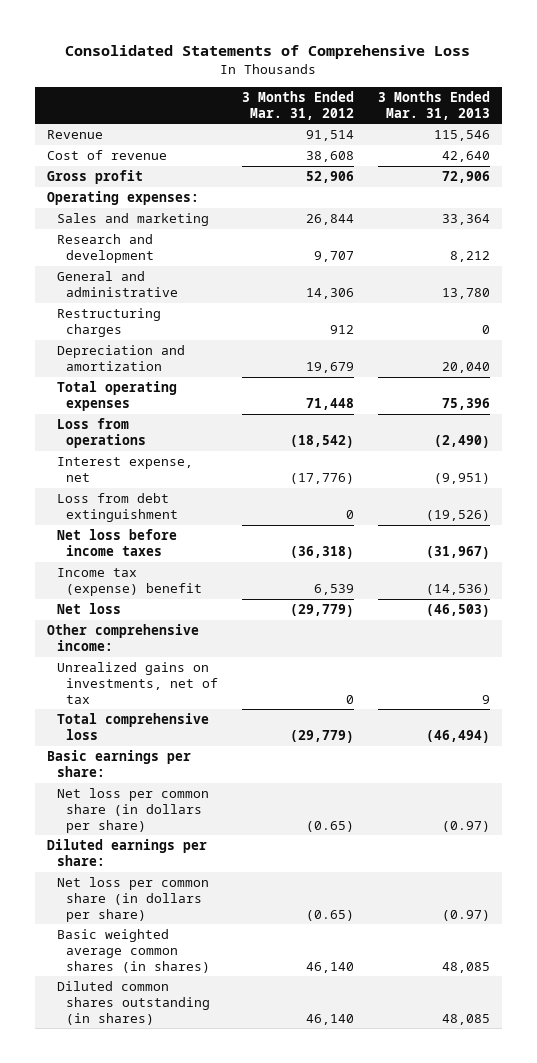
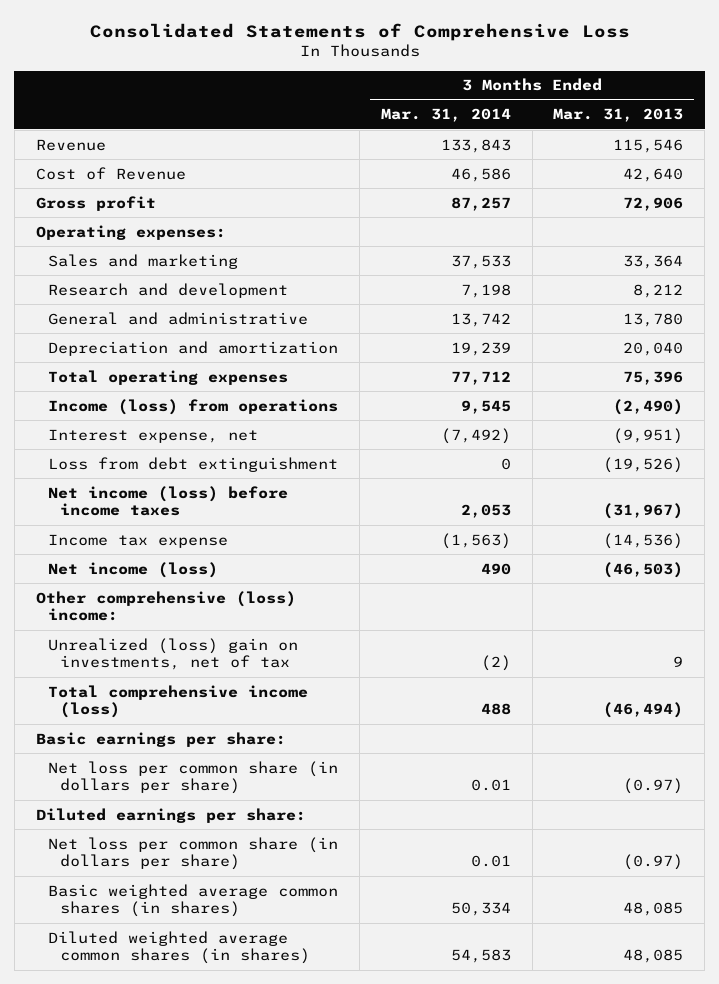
- | 3 Months Ended Mar. 31, 2012 | 3 Months Ended Mar. 31, 2013
+ | 3 Months Ended Mar. 31, 2014 | 3 Months Ended Mar. 31, 2013
- Cost of revenue | 38,608 | 42,640
+ Cost of Revenue | 46,586 | 42,640
- Restructuring charges | 912 | 0
- Loss from operations | (18,542) | (2,490)
+ Income (loss) from operations | 9,545 | (2,490)
- Net loss before income taxes | (36,318) | (31,967)
- Income tax (expense) benefit | 6,539 | (14,536)
- Net loss | (29,779) | (46,503)
- Other comprehensive income:
- Unrealized gains on investments, net of tax | 0 | 9
- Total comprehensive loss | (29,779) | (46,494)
+ Net income (loss) before income taxes | 2,053 | (31,967)
+ Income tax expense | (1,563) | (14,536)
+ Net income (loss) | 490 | (46,503)
+ Other comprehensive (loss) income:
+ Unrealized (loss) gain on investments, net of tax | (2) | 9
+ Total comprehensive income (loss) | 488 | (46,494)
- Diluted common shares outstanding (in shares) | 46,140 | 48,085
+ Diluted weighted average common shares (in shares) | 54,583 | 48,085

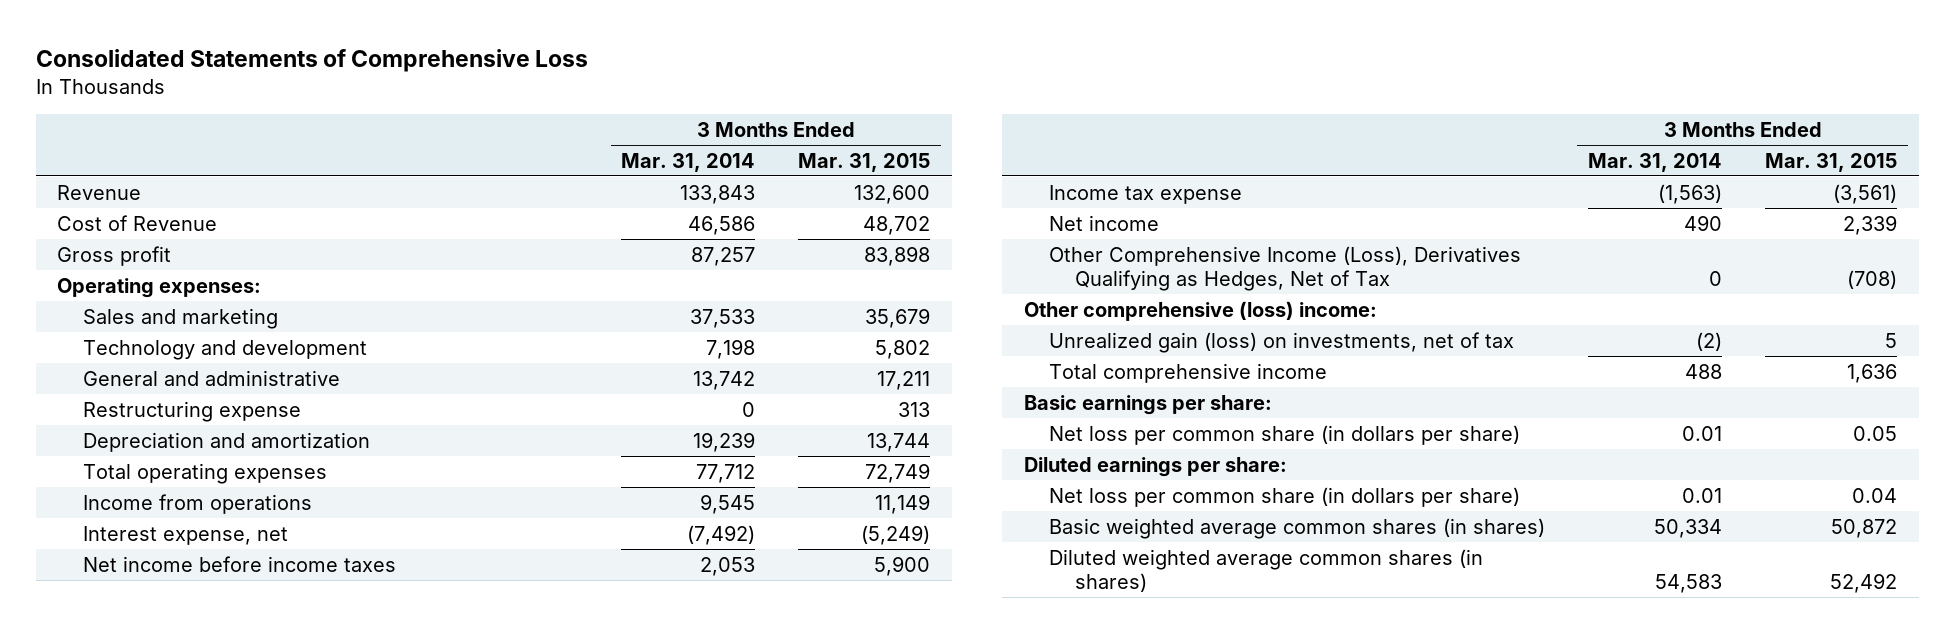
- | 3 Months Ended Mar. 31, 2014 | 3 Months Ended Mar. 31, 2013
+ | 3 Months Ended Mar. 31, 2014 | 3 Months Ended Mar. 31, 2015
- Research and development | 7,198 | 8,212
+ Technology and development | 7,198 | 5,802
+ Restructuring expense | 0 | 313
- Income (loss) from operations | 9,545 | (2,490)
+ Income from operations | 9,545 | 11,149
- Loss from debt extinguishment | 0 | (19,526)
- Net income (loss) before income taxes | 2,053 | (31,967)
+ Net income before income taxes | 2,053 | 5,900
- Net income (loss) | 490 | (46,503)
+ Net income | 490 | 2,339
+ Other Comprehensive Income (Loss), Derivatives Qualifying as Hedges, Net of Tax | 0 | (708)
- Unrealized (loss) gain on investments, net of tax | (2) | 9
- Total comprehensive income (loss) | 488 | (46,494)
+ Unrealized gain (loss) on investments, net of tax | (2) | 5
+ Total comprehensive income | 488 | 1,636

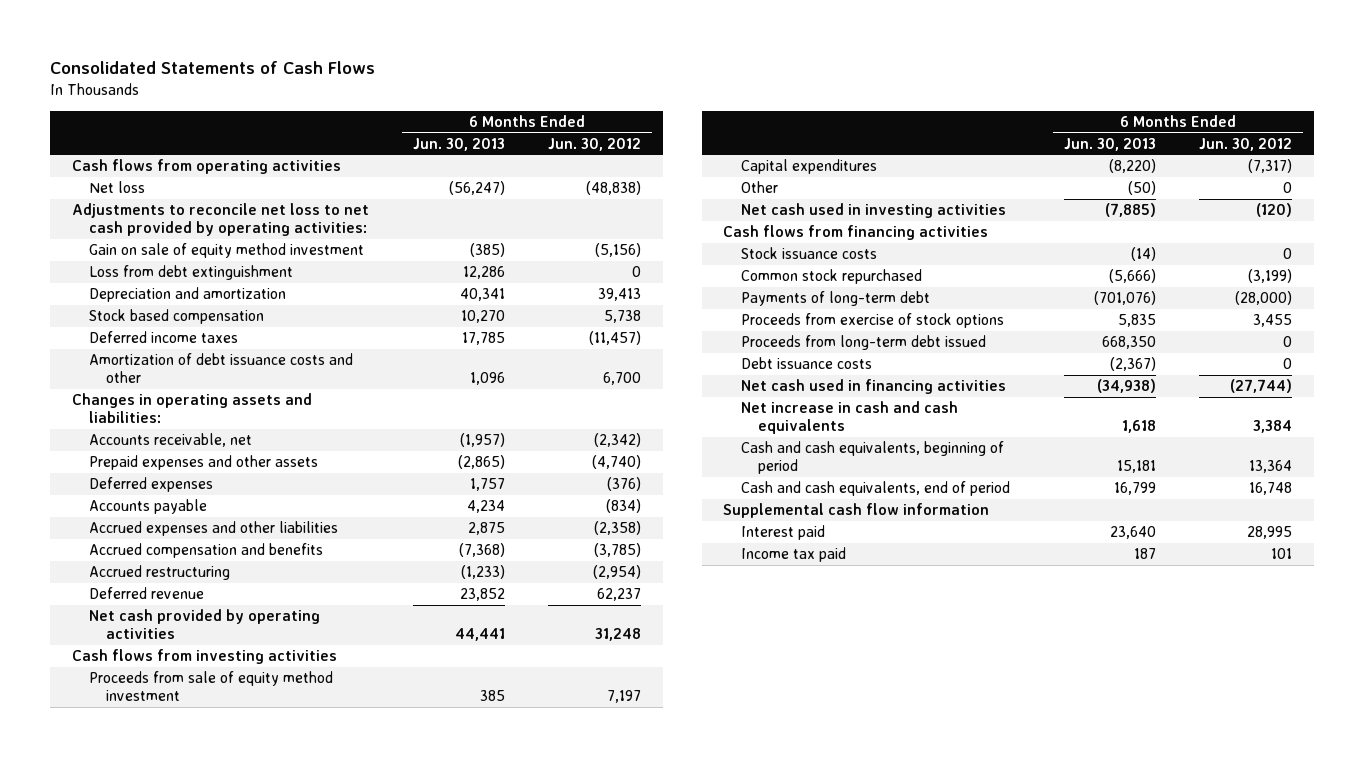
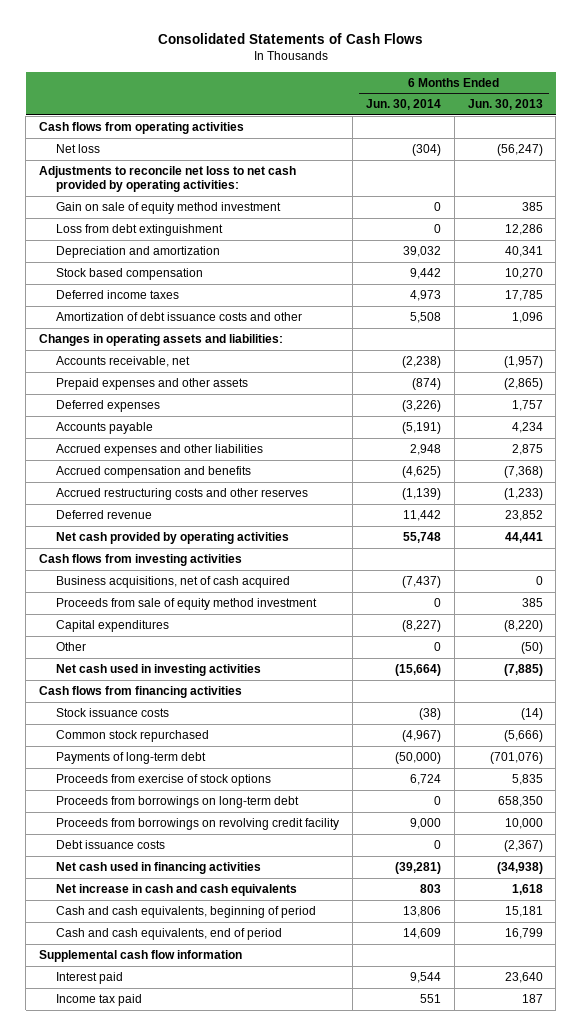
- | 6 Months Ended Jun. 30, 2013 | 6 Months Ended Jun. 30, 2012
+ | 6 Months Ended Jun. 30, 2014 | 6 Months Ended Jun. 30, 2013
- Gain on sale of equity method investment | (385) | (5,156)
+ Gain on sale of equity method investment | 0 | 385
- Accrued restructuring | (1,233) | (2,954)
+ Accrued restructuring costs and other reserves | (1,139) | (1,233)
+ Business acquisitions, net of cash acquired | (7,437) | 0
- Proceeds from long-term debt issued | 668,350 | 0
+ Proceeds from borrowings on long-term debt | 0 | 658,350
+ Proceeds from borrowings on revolving credit facility | 9,000 | 10,000

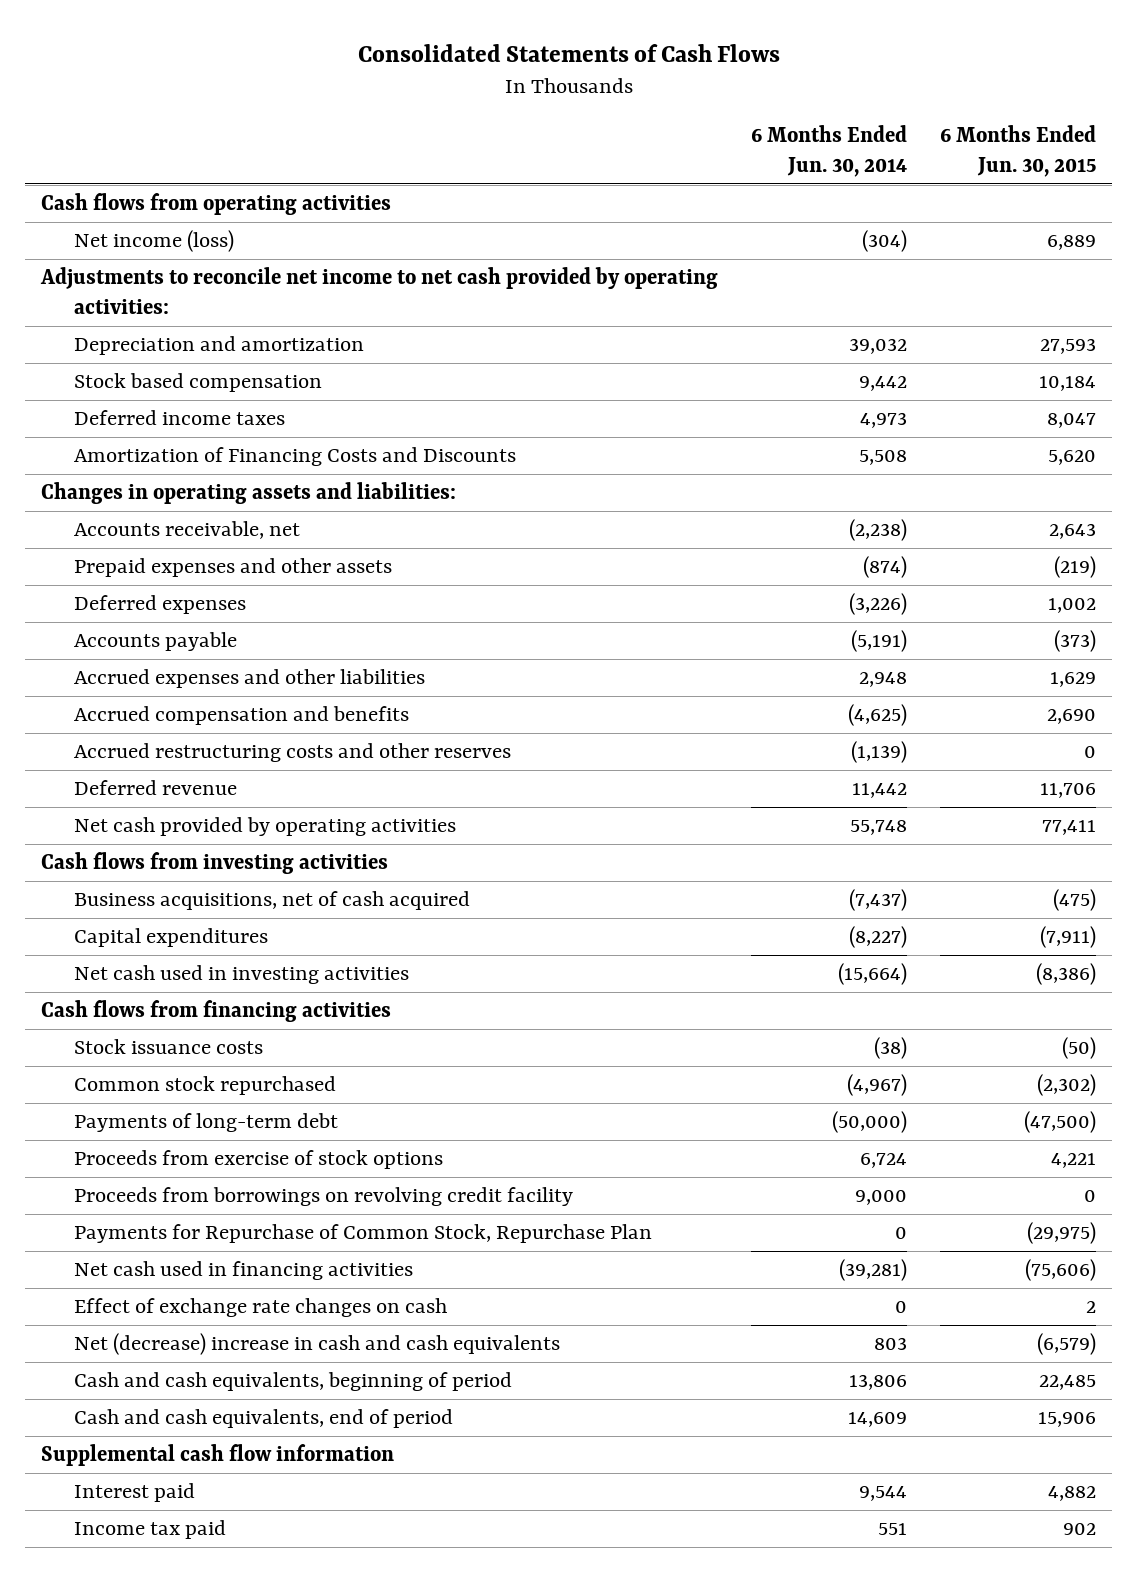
- | 6 Months Ended Jun. 30, 2014 | 6 Months Ended Jun. 30, 2013
+ | 6 Months Ended Jun. 30, 2014 | 6 Months Ended Jun. 30, 2015
- Net loss | (304) | (56,247)
- Adjustments to reconcile net loss to net cash provided by operating activities:
- Gain on sale of equity method investment | 0 | 385
- Loss from debt extinguishment | 0 | 12,286
+ Net income (loss) | (304) | 6,889
+ Adjustments to reconcile net income to net cash provided by operating activities:
- Amortization of debt issuance costs and other | 5,508 | 1,096
+ Amortization of Financing Costs and Discounts | 5,508 | 5,620
- Proceeds from sale of equity method investment | 0 | 385
- Other | 0 | (50)
- Proceeds from borrowings on long-term debt | 0 | 658,350
- Debt issuance costs | 0 | (2,367)
+ Payments for Repurchase of Common Stock, Repurchase Plan | 0 | (29,975)
- Net increase in cash and cash equivalents | 803 | 1,618
+ Effect of exchange rate changes on cash | 0 | 2
+ Net (decrease) increase in cash and cash equivalents | 803 | (6,579)

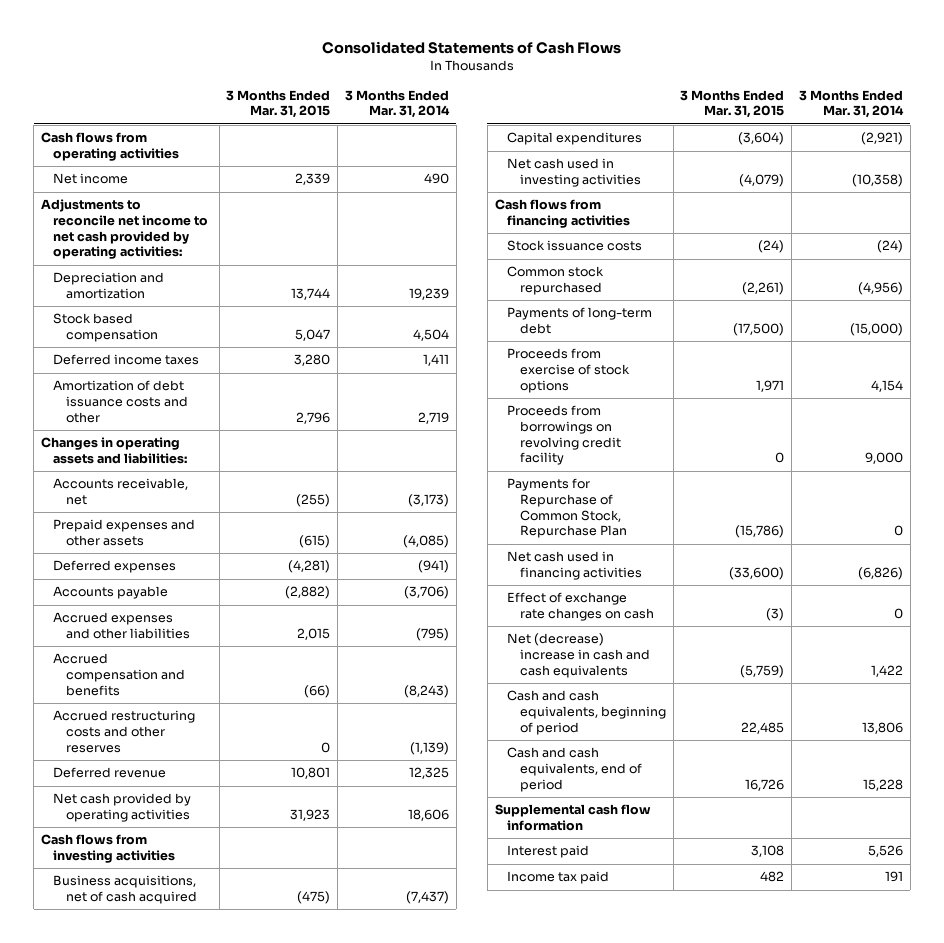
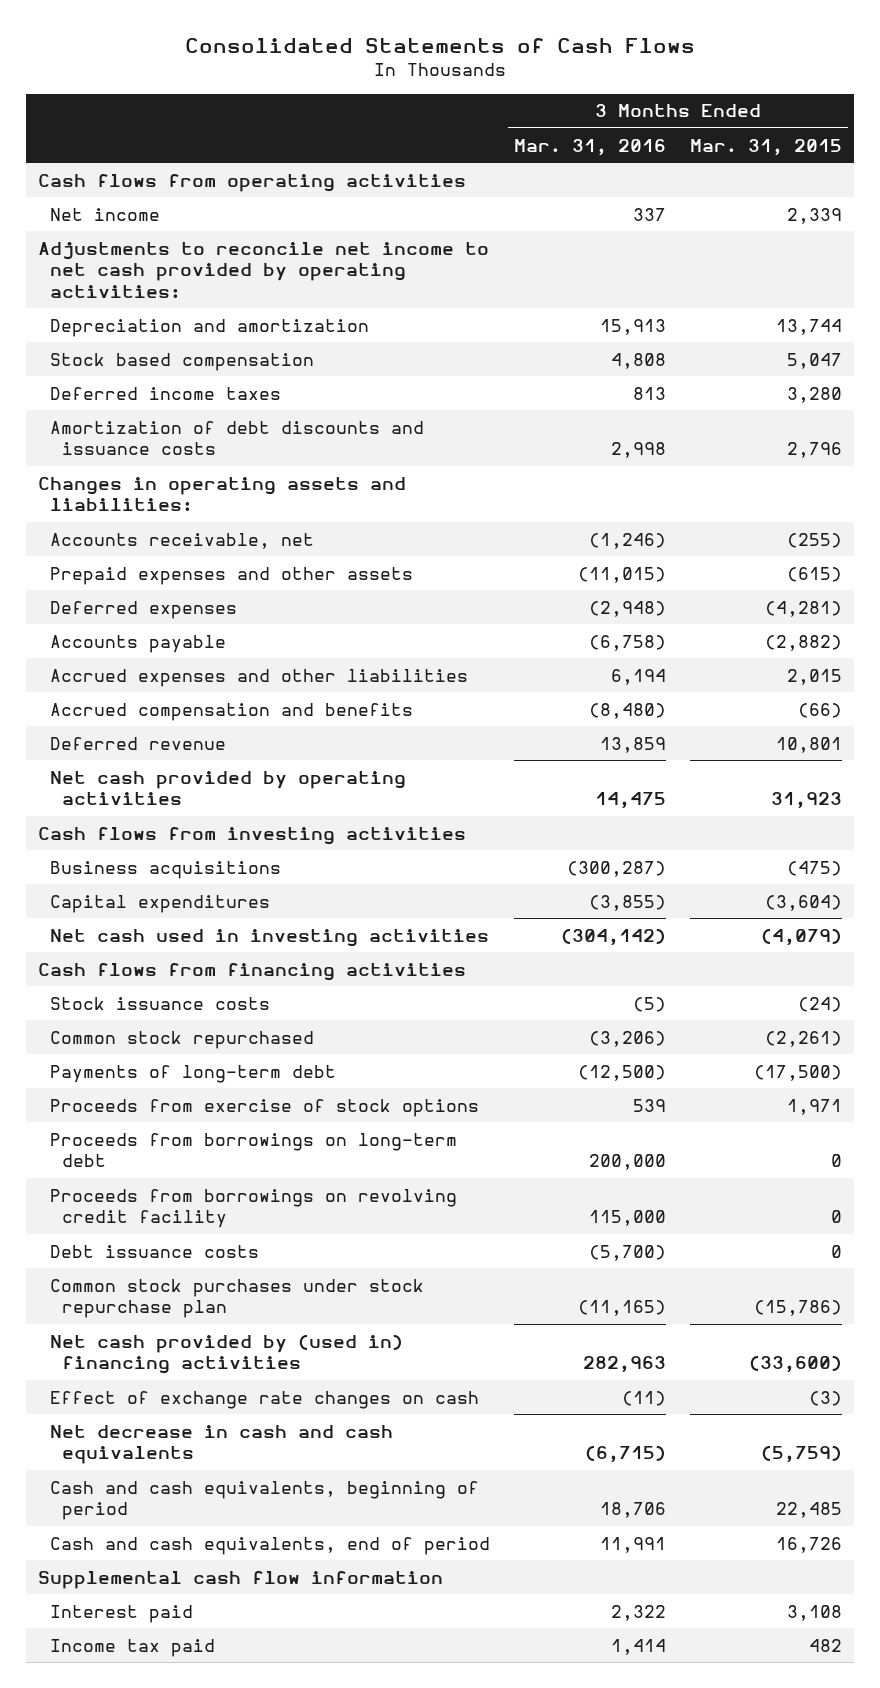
- | 3 Months Ended Mar. 31, 2015 | 3 Months Ended Mar. 31, 2014
+ | 3 Months Ended Mar. 31, 2016 | 3 Months Ended Mar. 31, 2015
- Amortization of debt issuance costs and other | 2,796 | 2,719
+ Amortization of debt discounts and issuance costs | 2,998 | 2,796
- Accrued restructuring costs and other reserves | 0 | (1,139)
- Business acquisitions, net of cash acquired | (475) | (7,437)
+ Business acquisitions | (300,287) | (475)
+ Proceeds from borrowings on long-term debt | 200,000 | 0
- Payments for Repurchase of Common Stock, Repurchase Plan | (15,786) | 0
- Net cash used in financing activities | (33,600) | (6,826)
+ Debt issuance costs | (5,700) | 0
+ Common stock purchases under stock repurchase plan | (11,165) | (15,786)
+ Net cash provided by (used in) financing activities | 282,963 | (33,600)
- Net (decrease) increase in cash and cash equivalents | (5,759) | 1,422
+ Net decrease in cash and cash equivalents | (6,715) | (5,759)

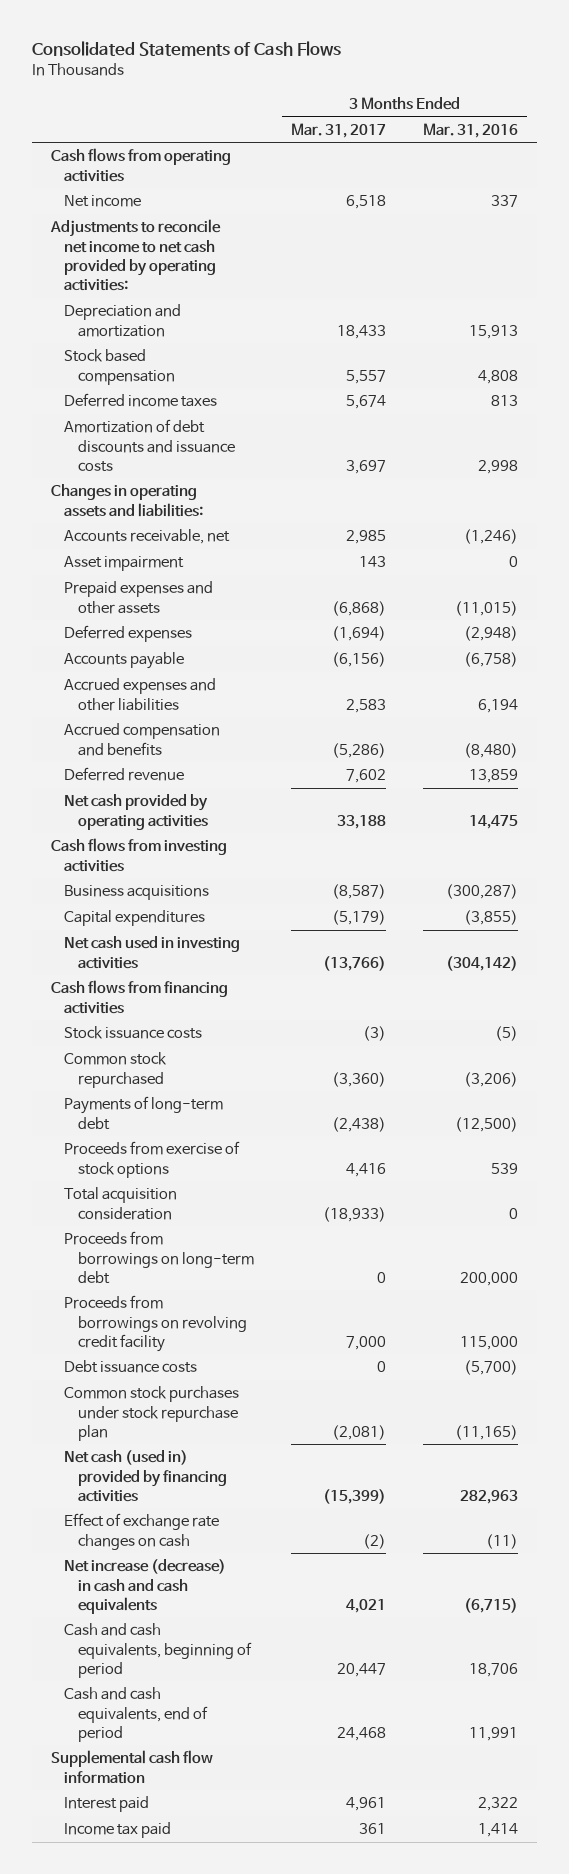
- | 3 Months Ended Mar. 31, 2016 | 3 Months Ended Mar. 31, 2015
+ | 3 Months Ended Mar. 31, 2017 | 3 Months Ended Mar. 31, 2016
+ Asset impairment | 143 | 0
+ Total acquisition consideration | (18,933) | 0
- Net cash provided by (used in) financing activities | 282,963 | (33,600)
+ Net cash (used in) provided by financing activities | (15,399) | 282,963
- Net decrease in cash and cash equivalents | (6,715) | (5,759)
+ Net increase (decrease) in cash and cash equivalents | 4,021 | (6,715)

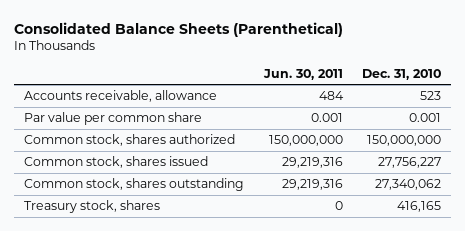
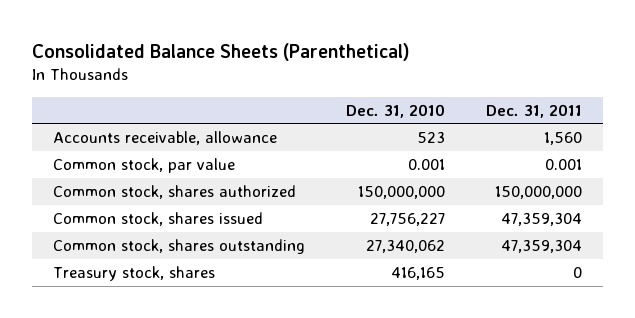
- | Jun. 30, 2011 | Dec. 31, 2010
+ | Dec. 31, 2010 | Dec. 31, 2011
- Par value per common share | 0.001 | 0.001
+ Common stock, par value | 0.001 | 0.001

